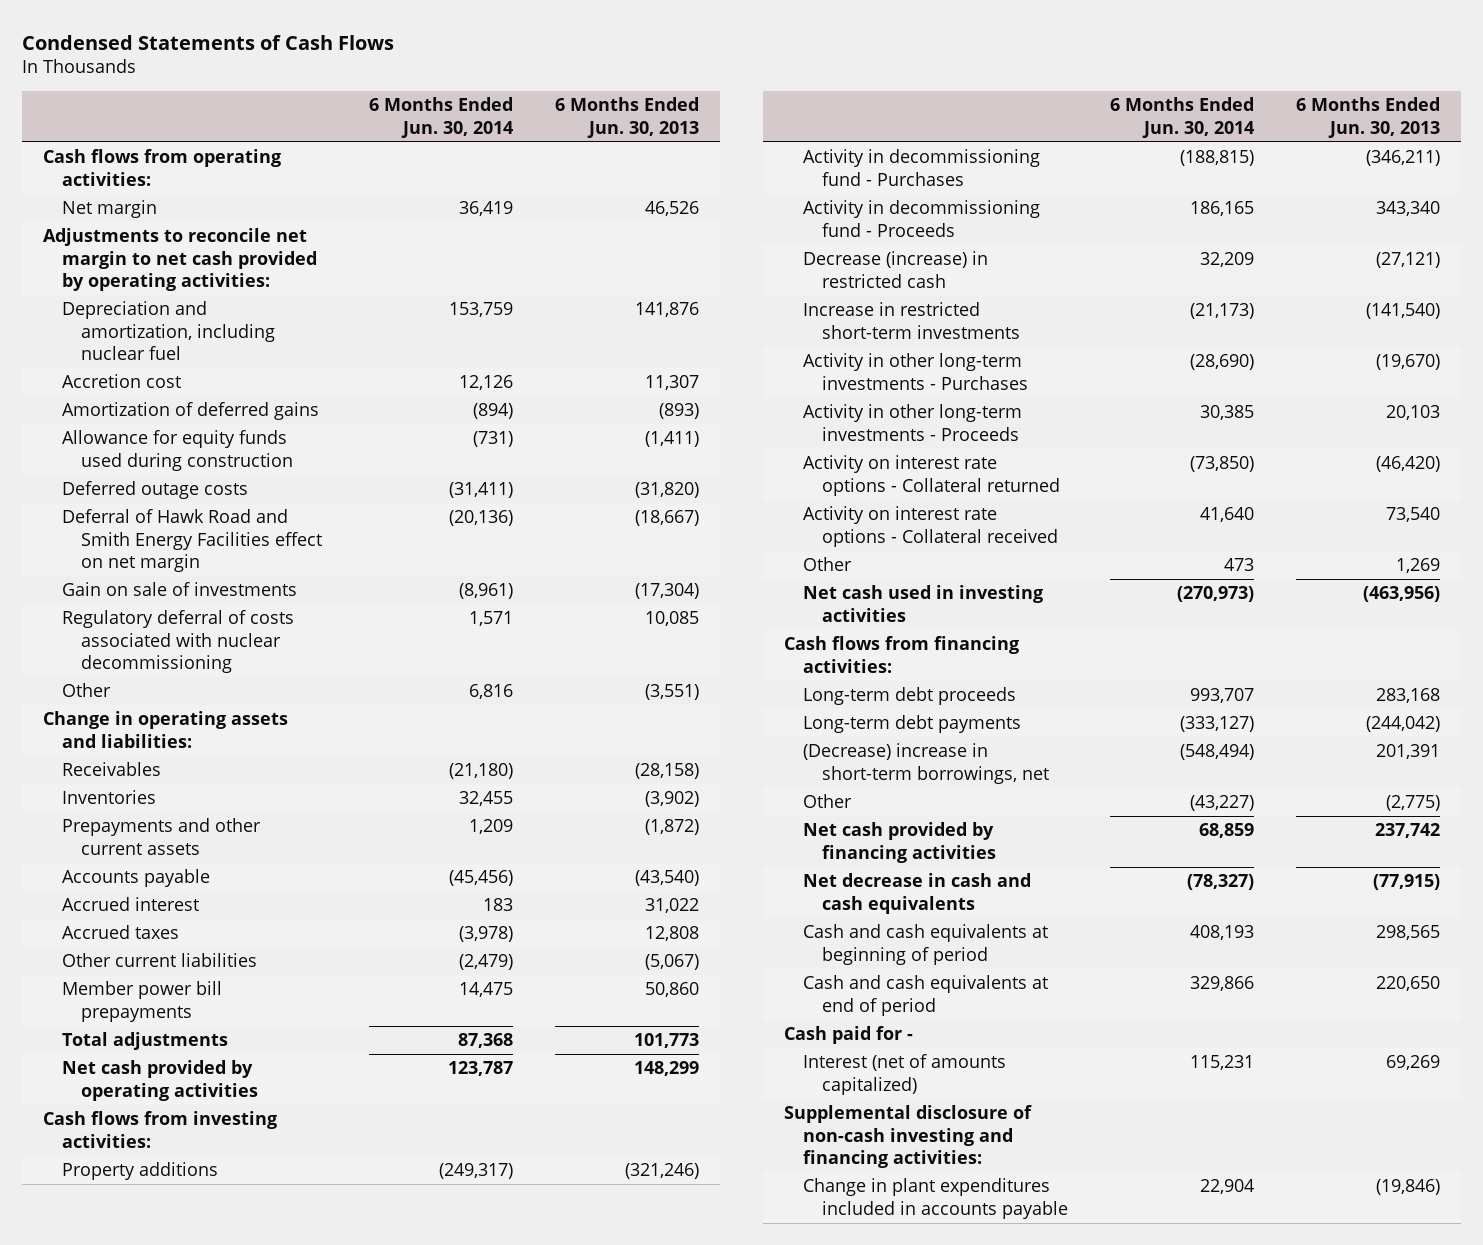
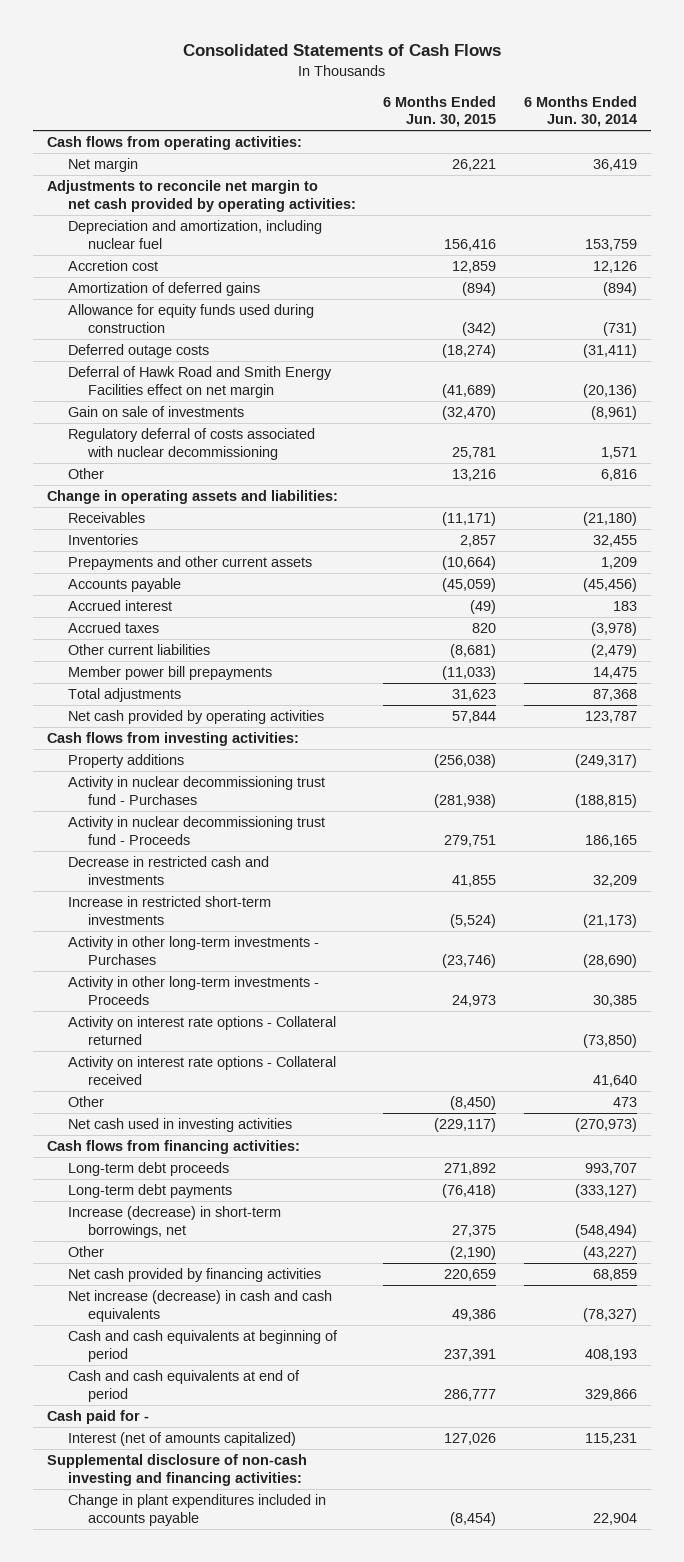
- Condensed Statements of Cash Flows
+ Consolidated Statements of Cash Flows
- | 6 Months Ended Jun. 30, 2014 | 6 Months Ended Jun. 30, 2013
+ | 6 Months Ended Jun. 30, 2015 | 6 Months Ended Jun. 30, 2014
- Activity in decommissioning fund - Purchases | (188,815) | (346,211)
- Activity in decommissioning fund - Proceeds | 186,165 | 343,340
- Decrease (increase) in restricted cash | 32,209 | (27,121)
+ Activity in nuclear decommissioning trust fund - Purchases | (281,938) | (188,815)
+ Activity in nuclear decommissioning trust fund - Proceeds | 279,751 | 186,165
+ Decrease in restricted cash and investments | 41,855 | 32,209
- (Decrease) increase in short-term borrowings, net | (548,494) | 201,391
+ Increase (decrease) in short-term borrowings, net | 27,375 | (548,494)
- Net decrease in cash and cash equivalents | (78,327) | (77,915)
+ Net increase (decrease) in cash and cash equivalents | 49,386 | (78,327)

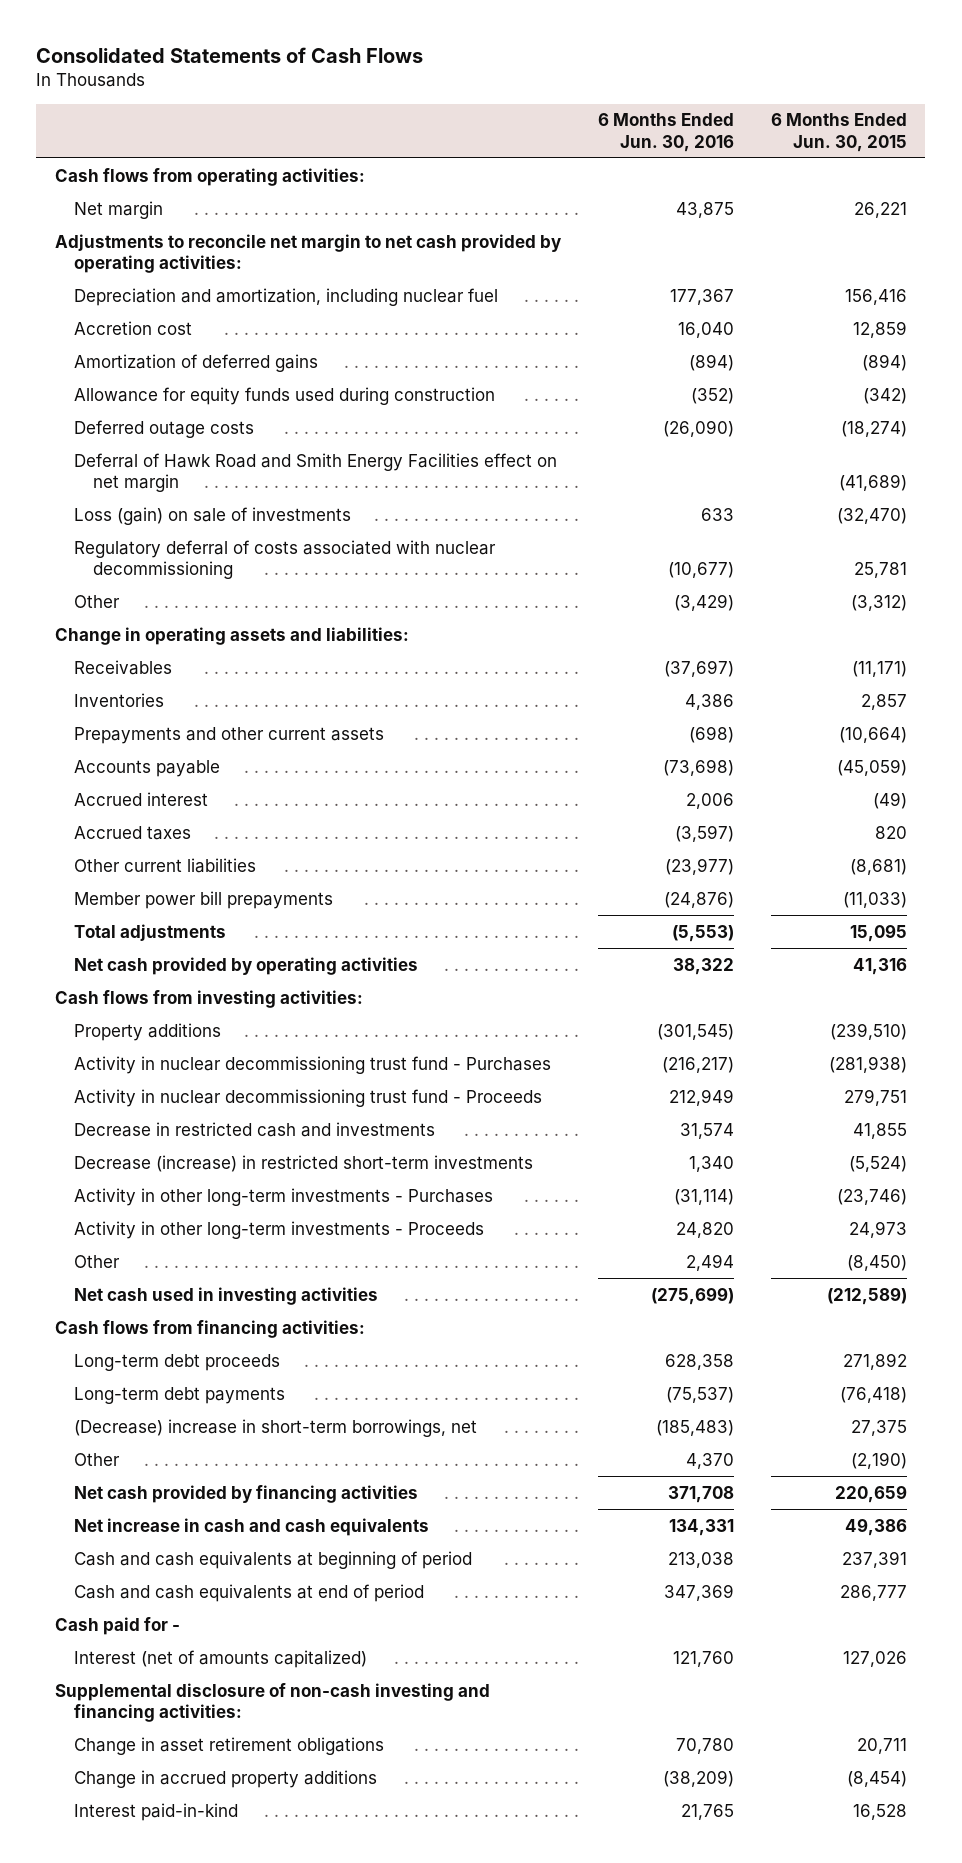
- | 6 Months Ended Jun. 30, 2015 | 6 Months Ended Jun. 30, 2014
+ | 6 Months Ended Jun. 30, 2016 | 6 Months Ended Jun. 30, 2015
- Gain on sale of investments | (32,470) | (8,961)
+ Loss (gain) on sale of investments | 633 | (32,470)
- Other | 13,216 | 6,816
+ Other | (3,429) | (3,312)
- Total adjustments | 31,623 | 87,368
- Net cash provided by operating activities | 57,844 | 123,787
+ Total adjustments | (5,553) | 15,095
+ Net cash provided by operating activities | 38,322 | 41,316
- Property additions | (256,038) | (249,317)
+ Property additions | (301,545) | (239,510)
- Increase in restricted short-term investments | (5,524) | (21,173)
+ Decrease (increase) in restricted short-term investments | 1,340 | (5,524)
- Activity on interest rate options - Collateral returned | | (73,850)
- Activity on interest rate options - Collateral received | | 41,640
- Net cash used in investing activities | (229,117) | (270,973)
+ Net cash used in investing activities | (275,699) | (212,589)
- Increase (decrease) in short-term borrowings, net | 27,375 | (548,494)
+ (Decrease) increase in short-term borrowings, net | (185,483) | 27,375
- Net increase (decrease) in cash and cash equivalents | 49,386 | (78,327)
+ Net increase in cash and cash equivalents | 134,331 | 49,386
- Change in plant expenditures included in accounts payable | (8,454) | 22,904
+ Change in asset retirement obligations | 70,780 | 20,711
+ Change in accrued property additions | (38,209) | (8,454)
+ Interest paid-in-kind | 21,765 | 16,528

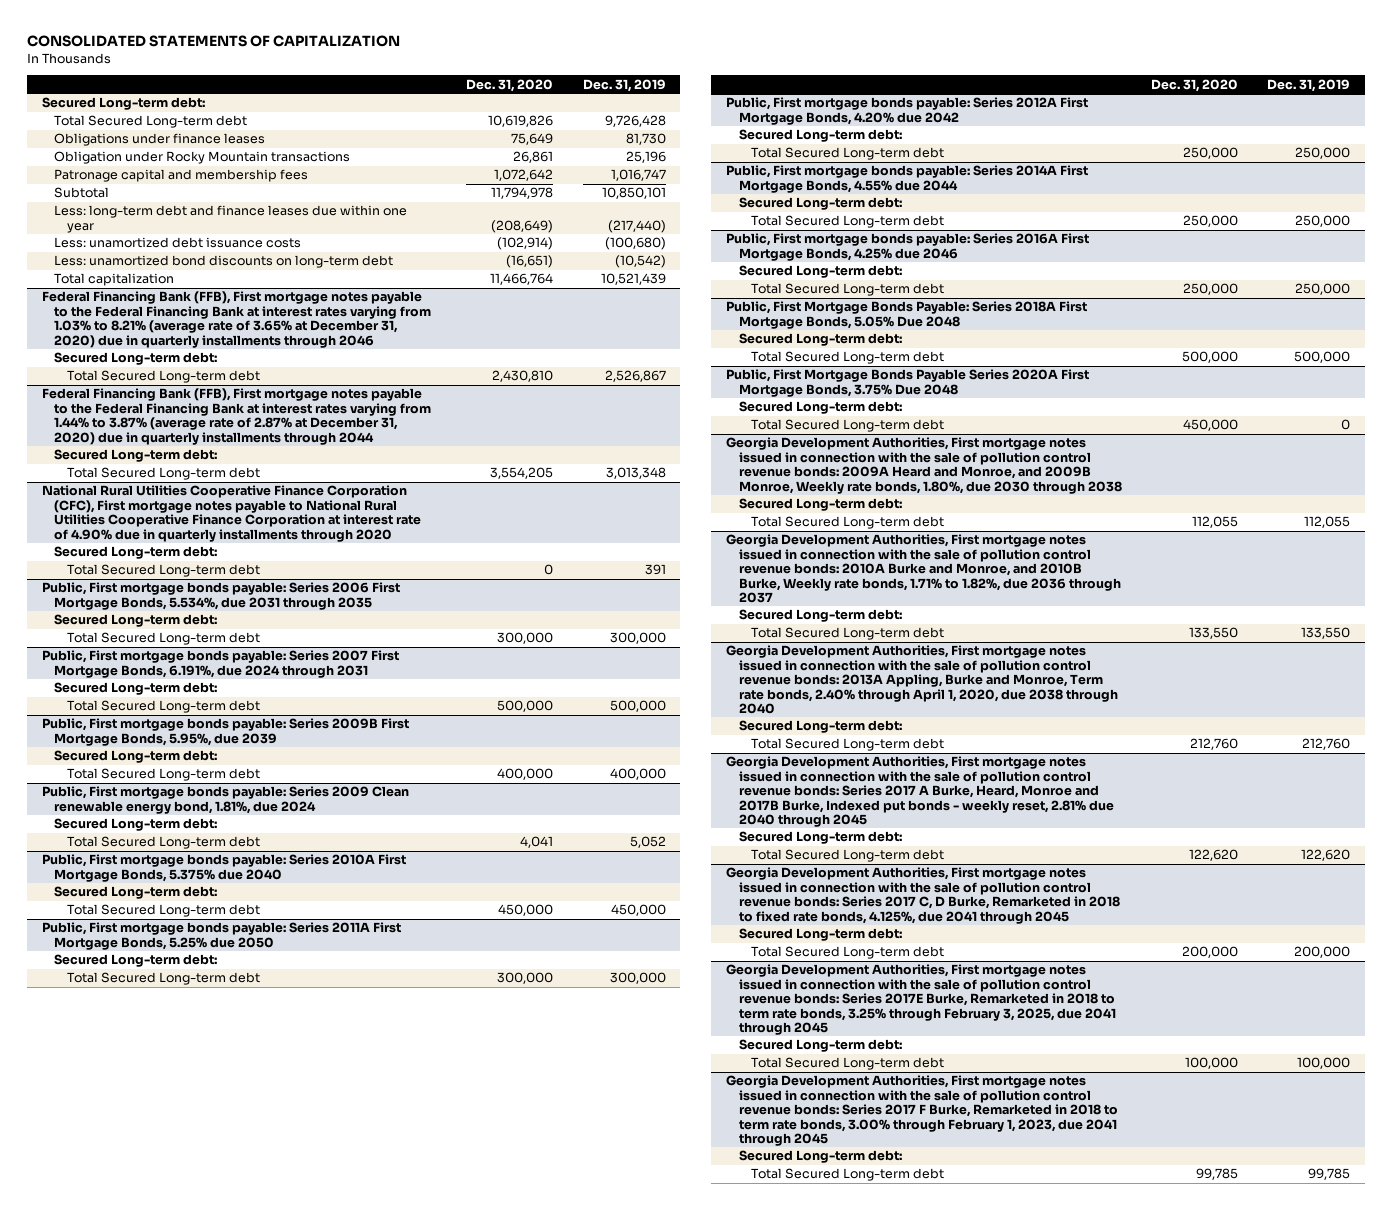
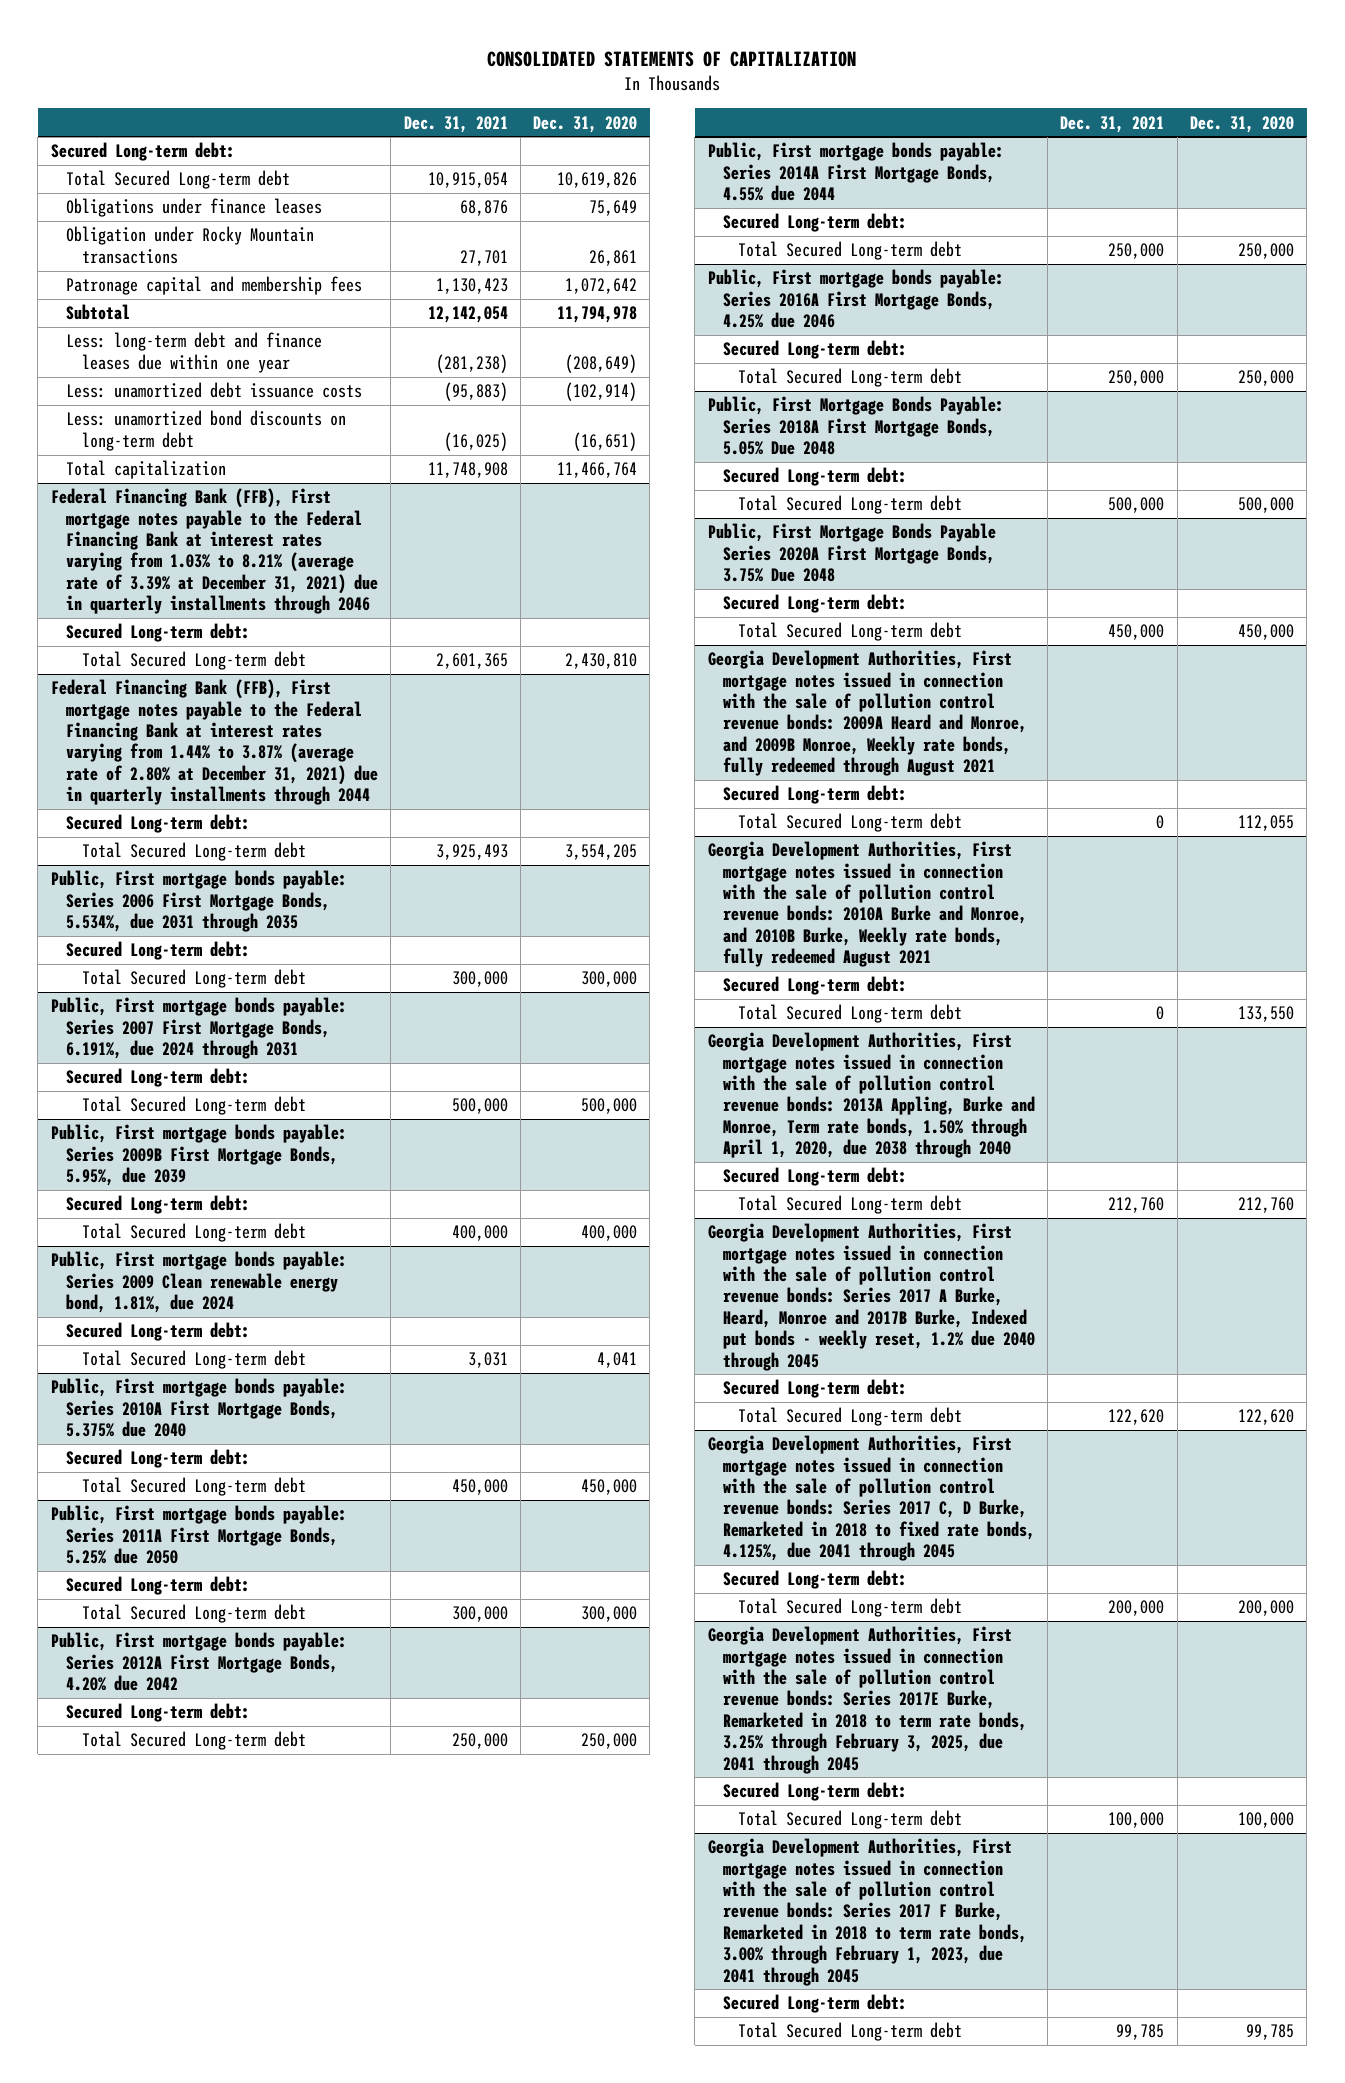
- | Dec. 31, 2020 | Dec. 31, 2019
+ | Dec. 31, 2021 | Dec. 31, 2020
- Federal Financing Bank (FFB), First mortgage notes payable to the Federal Financing Bank at interest rates varying from 1.03% to 8.21% (average rate of 3.65% at December 31, 2020) due in quarterly installments through 2046
+ Federal Financing Bank (FFB), First mortgage notes payable to the Federal Financing Bank at interest rates varying from 1.03% to 8.21% (average rate of 3.39% at December 31, 2021) due in quarterly installments through 2046
- Federal Financing Bank (FFB), First mortgage notes payable to the Federal Financing Bank at interest rates varying from 1.44% to 3.87% (average rate of 2.87% at December 31, 2020) due in quarterly installments through 2044
+ Federal Financing Bank (FFB), First mortgage notes payable to the Federal Financing Bank at interest rates varying from 1.44% to 3.87% (average rate of 2.80% at December 31, 2021) due in quarterly installments through 2044
- National Rural Utilities Cooperative Finance Corporation (CFC), First mortgage notes payable to National Rural Utilities Cooperative Finance Corporation at interest rate of 4.90% due in quarterly installments through 2020
- Secured Long-term debt:
- Total Secured Long-term debt | 0 | 391
- Georgia Development Authorities, First mortgage notes issued in connection with the sale of pollution control revenue bonds: 2009A Heard and Monroe, and 2009B Monroe, Weekly rate bonds, 1.80%, due 2030 through 2038
+ Georgia Development Authorities, First mortgage notes issued in connection with the sale of pollution control revenue bonds: 2009A Heard and Monroe, and 2009B Monroe, Weekly rate bonds, fully redeemed through August 2021
- Georgia Development Authorities, First mortgage notes issued in connection with the sale of pollution control revenue bonds: 2010A Burke and Monroe, and 2010B Burke, Weekly rate bonds, 1.71% to 1.82%, due 2036 through 2037
+ Georgia Development Authorities, First mortgage notes issued in connection with the sale of pollution control revenue bonds: 2010A Burke and Monroe, and 2010B Burke, Weekly rate bonds, fully redeemed August 2021
- Georgia Development Authorities, First mortgage notes issued in connection with the sale of pollution control revenue bonds: 2013A Appling, Burke and Monroe, Term rate bonds, 2.40% through April 1, 2020, due 2038 through 2040
+ Georgia Development Authorities, First mortgage notes issued in connection with the sale of pollution control revenue bonds: 2013A Appling, Burke and Monroe, Term rate bonds, 1.50% through April 1, 2020, due 2038 through 2040
- Georgia Development Authorities, First mortgage notes issued in connection with the sale of pollution control revenue bonds: Series 2017 A Burke, Heard, Monroe and 2017B Burke, Indexed put bonds - weekly reset, 2.81% due 2040 through 2045
+ Georgia Development Authorities, First mortgage notes issued in connection with the sale of pollution control revenue bonds: Series 2017 A Burke, Heard, Monroe and 2017B Burke, Indexed put bonds - weekly reset, 1.2% due 2040 through 2045

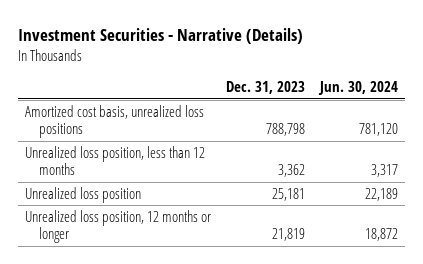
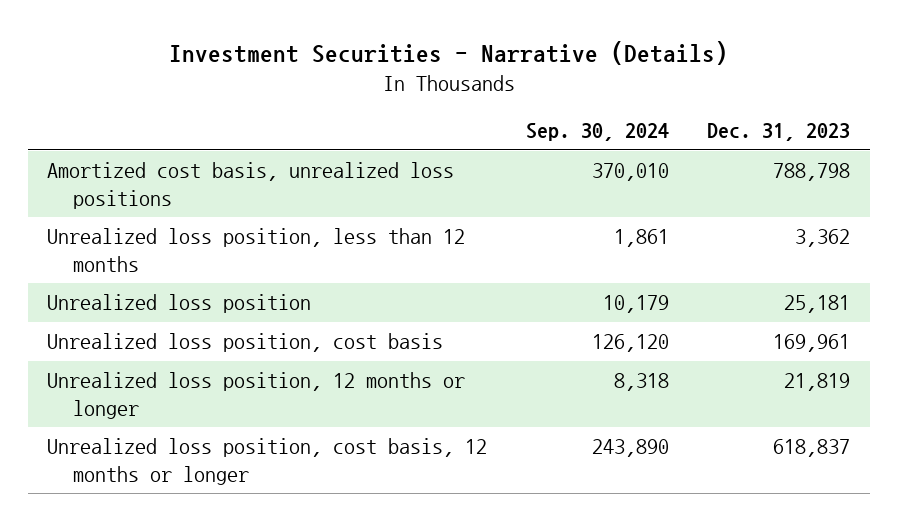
- | Dec. 31, 2023 | Jun. 30, 2024
+ | Sep. 30, 2024 | Dec. 31, 2023
+ Unrealized loss position, cost basis | 126,120 | 169,961
+ Unrealized loss position, cost basis, 12 months or longer | 243,890 | 618,837

